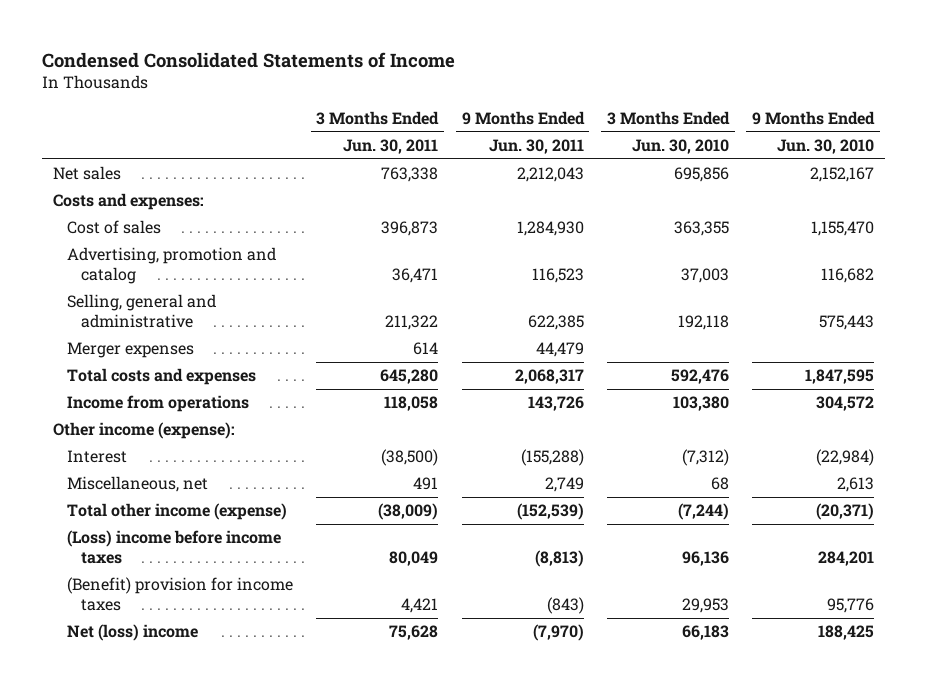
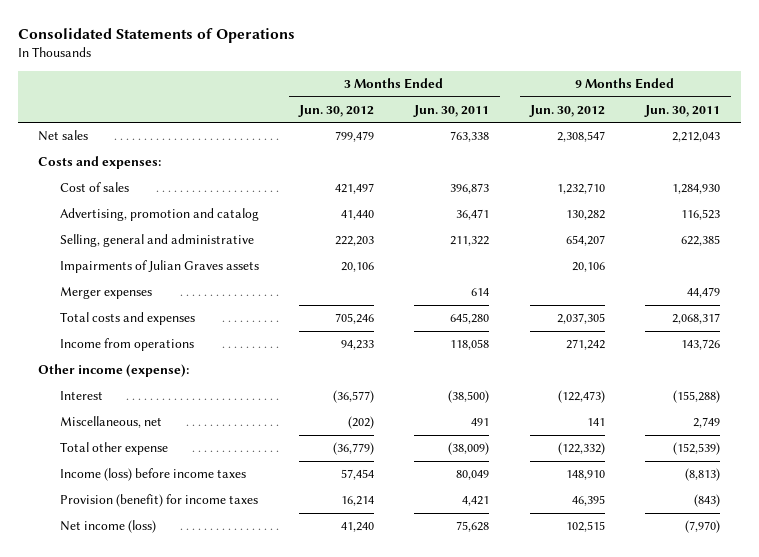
- Condensed Consolidated Statements of Income
+ Consolidated Statements of Operations
- | 3 Months Ended Jun. 30, 2011 | 9 Months Ended Jun. 30, 2011 | 3 Months Ended Jun. 30, 2010 | 9 Months Ended Jun. 30, 2010
+ | 3 Months Ended Jun. 30, 2012 | 3 Months Ended Jun. 30, 2011 | 9 Months Ended Jun. 30, 2012 | 9 Months Ended Jun. 30, 2011
+ Impairments of Julian Graves assets | 20,106 | | 20,106 |
- Total other income (expense) | (38,009) | (152,539) | (7,244) | (20,371)
- (Loss) income before income taxes | 80,049 | (8,813) | 96,136 | 284,201
- (Benefit) provision for income taxes | 4,421 | (843) | 29,953 | 95,776
- Net (loss) income | 75,628 | (7,970) | 66,183 | 188,425
+ Total other expense | (36,779) | (38,009) | (122,332) | (152,539)
+ Income (loss) before income taxes | 57,454 | 80,049 | 148,910 | (8,813)
+ Provision (benefit) for income taxes | 16,214 | 4,421 | 46,395 | (843)
+ Net income (loss) | 41,240 | 75,628 | 102,515 | (7,970)

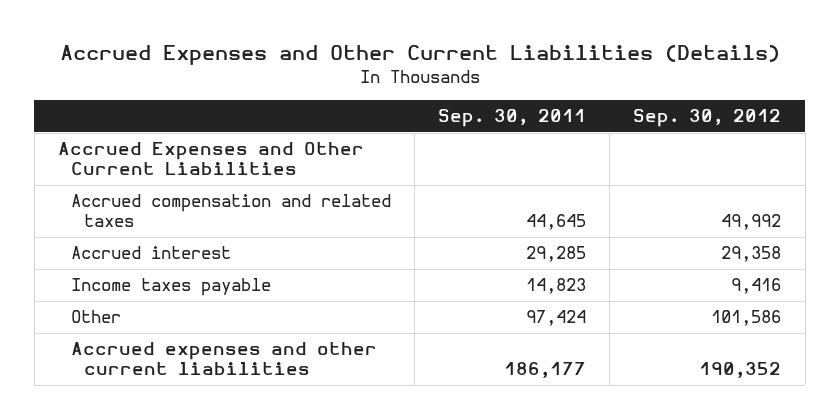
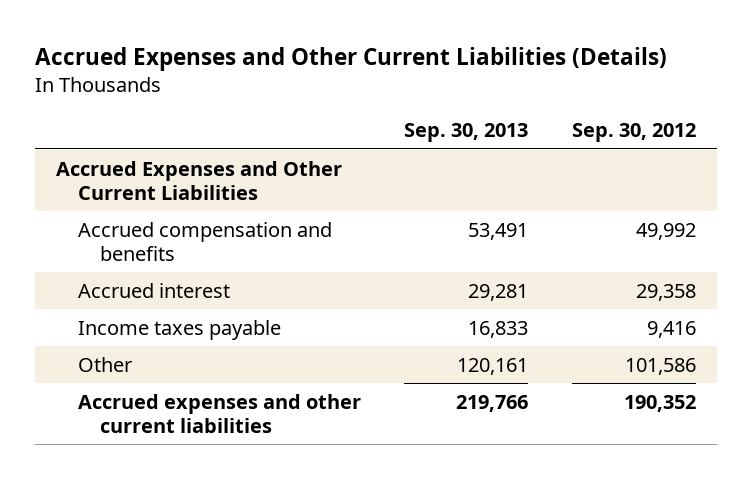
- | Sep. 30, 2011 | Sep. 30, 2012
+ | Sep. 30, 2013 | Sep. 30, 2012
- Accrued compensation and related taxes | 44,645 | 49,992
+ Accrued compensation and benefits | 53,491 | 49,992

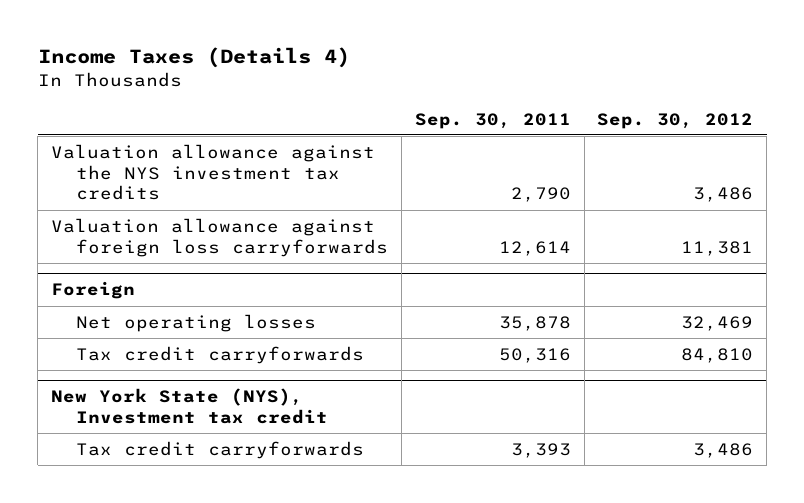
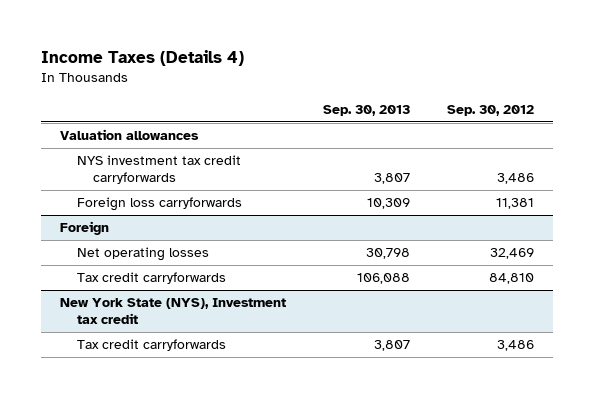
- | Sep. 30, 2011 | Sep. 30, 2012
+ | Sep. 30, 2013 | Sep. 30, 2012
- Valuation allowance against the NYS investment tax credits | 2,790 | 3,486
- Valuation allowance against foreign loss carryforwards | 12,614 | 11,381
+ Valuation allowances
+ NYS investment tax credit carryforwards | 3,807 | 3,486
+ Foreign loss carryforwards | 10,309 | 11,381

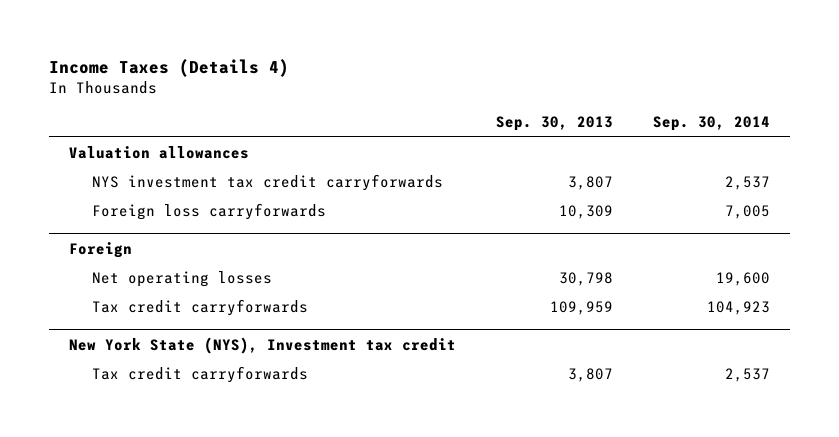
- | Sep. 30, 2013 | Sep. 30, 2012
+ | Sep. 30, 2013 | Sep. 30, 2014
@ Foreign
- Tax credit carryforwards | 106,088 | 84,810
+ Tax credit carryforwards | 109,959 | 104,923

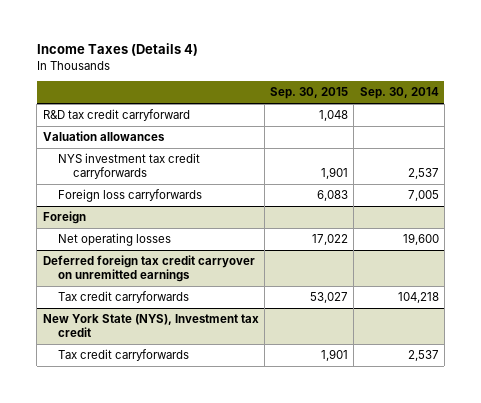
- | Sep. 30, 2013 | Sep. 30, 2014
+ | Sep. 30, 2015 | Sep. 30, 2014
+ R&D tax credit carryforward | 1,048 |
@ Foreign
- Tax credit carryforwards | 109,959 | 104,923
+ Deferred foreign tax credit carryover on unremitted earnings
+ Tax credit carryforwards | 53,027 | 104,218

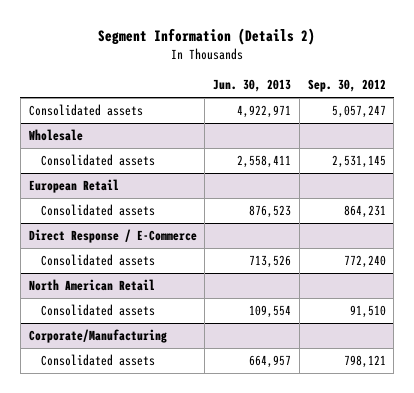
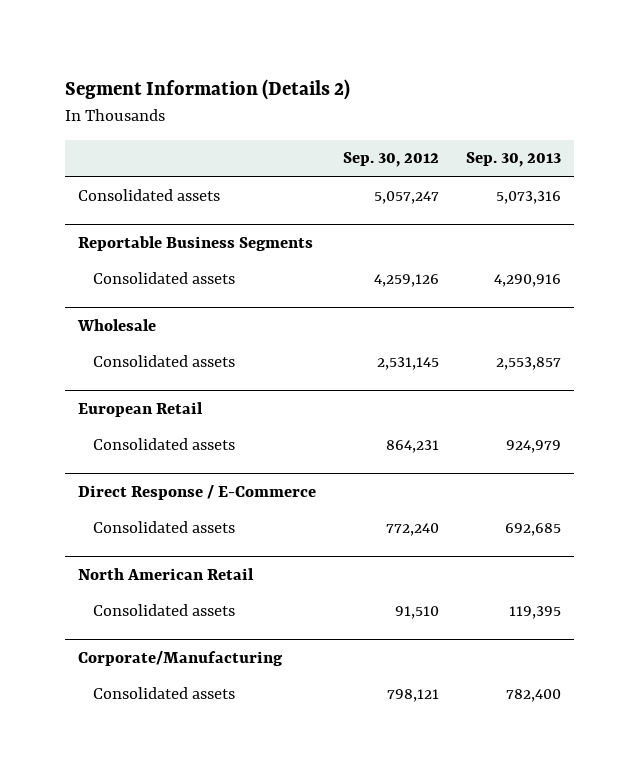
- | Jun. 30, 2013 | Sep. 30, 2012
+ | Sep. 30, 2012 | Sep. 30, 2013
+ Reportable Business Segments
+ Consolidated assets | 4,259,126 | 4,290,916

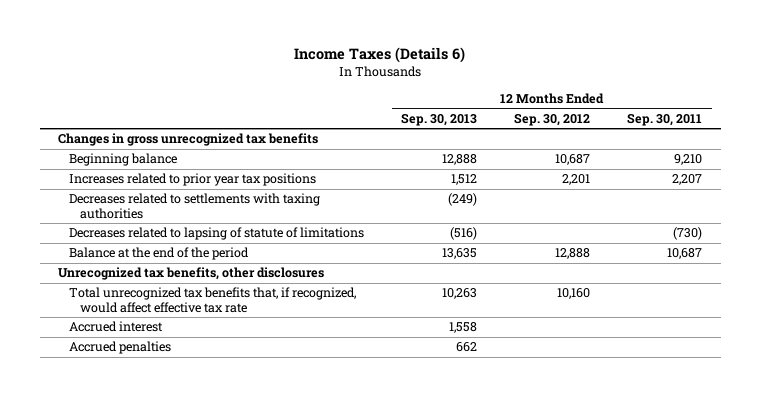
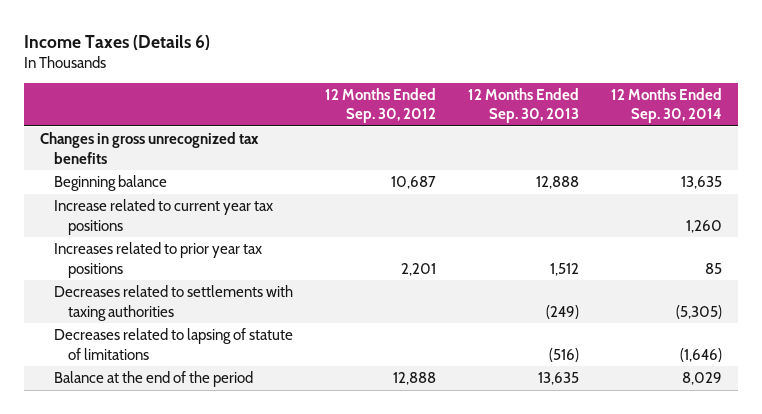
- | 12 Months Ended Sep. 30, 2013 | 12 Months Ended Sep. 30, 2012 | 12 Months Ended Sep. 30, 2011
+ | 12 Months Ended Sep. 30, 2012 | 12 Months Ended Sep. 30, 2013 | 12 Months Ended Sep. 30, 2014
+ Increase related to current year tax positions | | | 1,260
- Unrecognized tax benefits, other disclosures
- Total unrecognized tax benefits that, if recognized, would affect effective tax rate | 10,263 | 10,160 |
- Accrued interest | 1,558 | |
- Accrued penalties | 662 | |

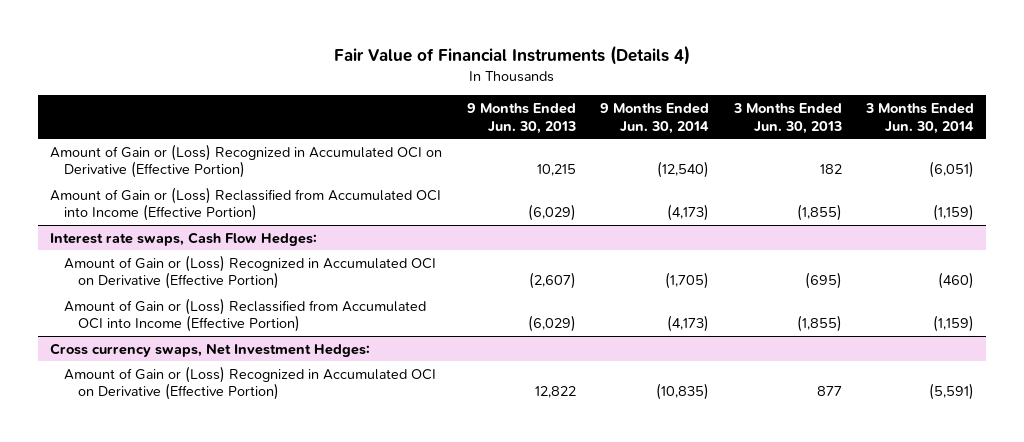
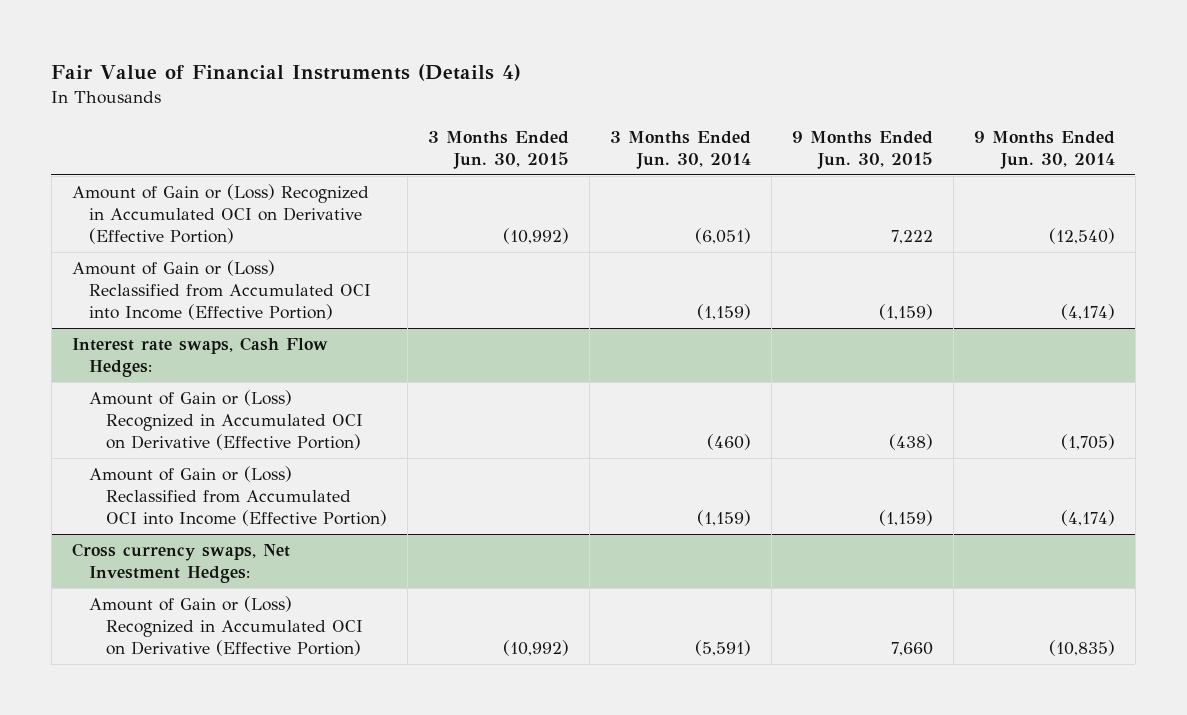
- | 9 Months Ended Jun. 30, 2013 | 9 Months Ended Jun. 30, 2014 | 3 Months Ended Jun. 30, 2013 | 3 Months Ended Jun. 30, 2014
+ | 3 Months Ended Jun. 30, 2015 | 3 Months Ended Jun. 30, 2014 | 9 Months Ended Jun. 30, 2015 | 9 Months Ended Jun. 30, 2014
- Amount of Gain or (Loss) Reclassified from Accumulated OCI into Income (Effective Portion) | (6,029) | (4,173) | (1,855) | (1,159)
+ Amount of Gain or (Loss) Reclassified from Accumulated OCI into Income (Effective Portion) | | (1,159) | (1,159) | (4,174)
@ Interest rate swaps, Cash Flow Hedges:
- Amount of Gain or (Loss) Reclassified from Accumulated OCI into Income (Effective Portion) | (6,029) | (4,173) | (1,855) | (1,159)
+ Amount of Gain or (Loss) Reclassified from Accumulated OCI into Income (Effective Portion) | | (1,159) | (1,159) | (4,174)

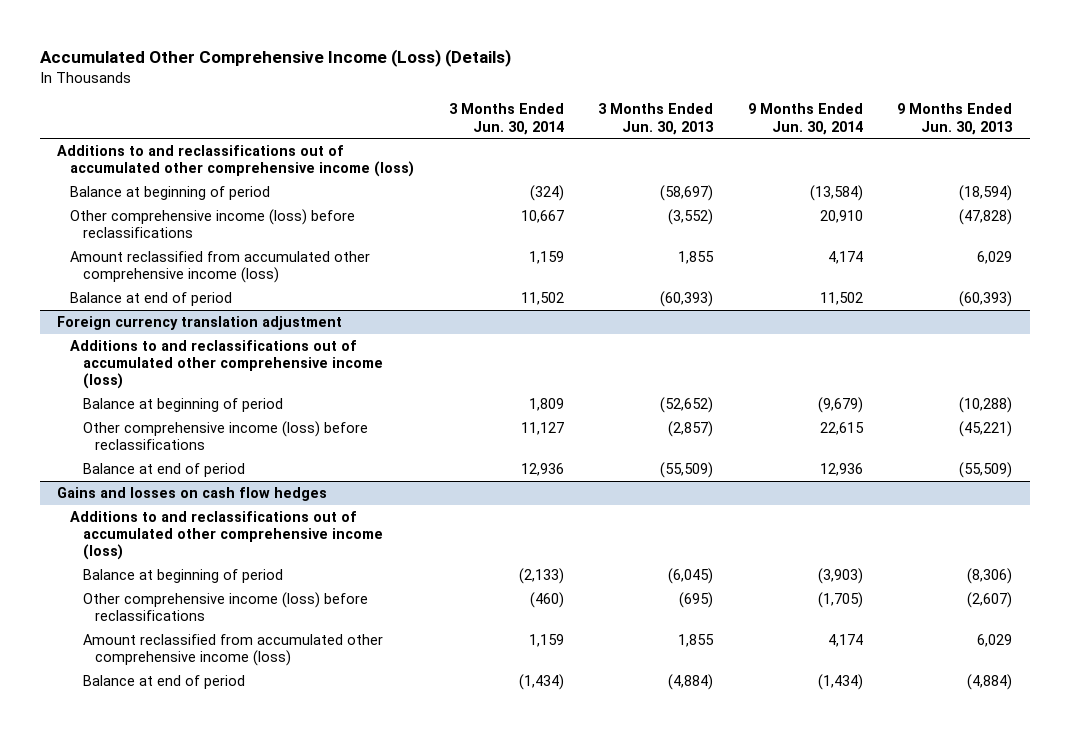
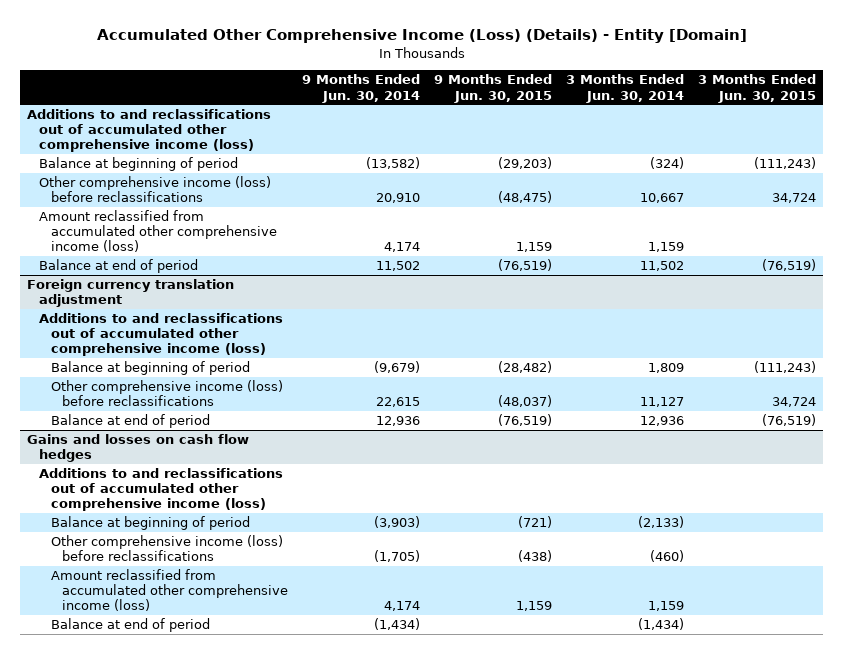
- Accumulated Other Comprehensive Income (Loss) (Details)
+ Accumulated Other Comprehensive Income (Loss) (Details) - Entity [Domain]
- | 3 Months Ended Jun. 30, 2014 | 3 Months Ended Jun. 30, 2013 | 9 Months Ended Jun. 30, 2014 | 9 Months Ended Jun. 30, 2013
+ | 9 Months Ended Jun. 30, 2014 | 9 Months Ended Jun. 30, 2015 | 3 Months Ended Jun. 30, 2014 | 3 Months Ended Jun. 30, 2015
- Balance at beginning of period | (324) | (58,697) | (13,584) | (18,594)
+ Balance at beginning of period | (13,582) | (29,203) | (324) | (111,243)

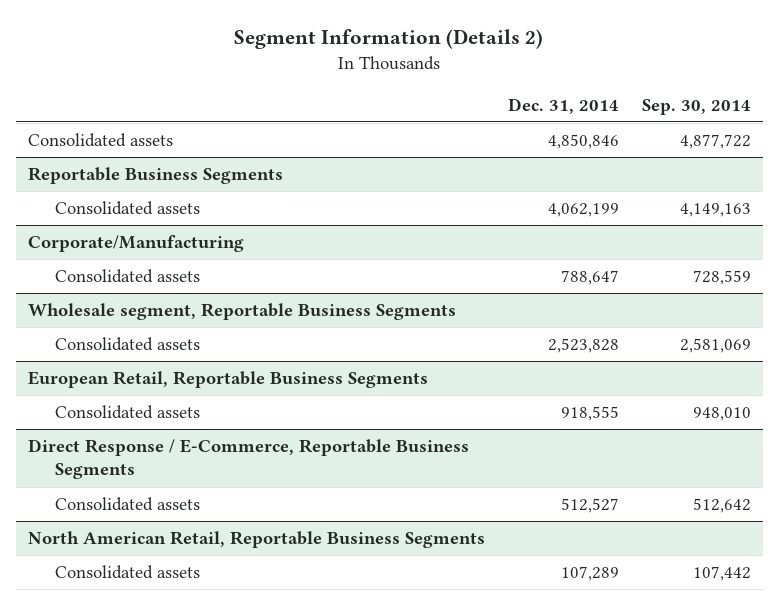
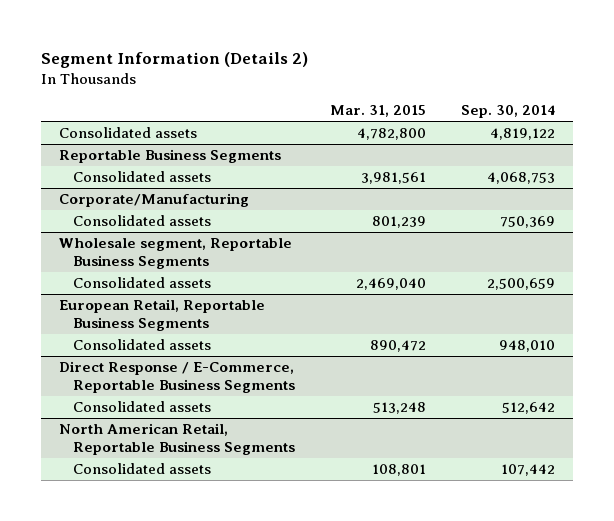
- | Dec. 31, 2014 | Sep. 30, 2014
+ | Mar. 31, 2015 | Sep. 30, 2014
- Consolidated assets | 4,850,846 | 4,877,722
+ Consolidated assets | 4,782,800 | 4,819,122
@ Reportable Business Segments
- Consolidated assets | 4,062,199 | 4,149,163
+ Consolidated assets | 3,981,561 | 4,068,753
@ Corporate/Manufacturing
- Consolidated assets | 788,647 | 728,559
+ Consolidated assets | 801,239 | 750,369
@ Wholesale segment, Reportable Business Segments
- Consolidated assets | 2,523,828 | 2,581,069
+ Consolidated assets | 2,469,040 | 2,500,659

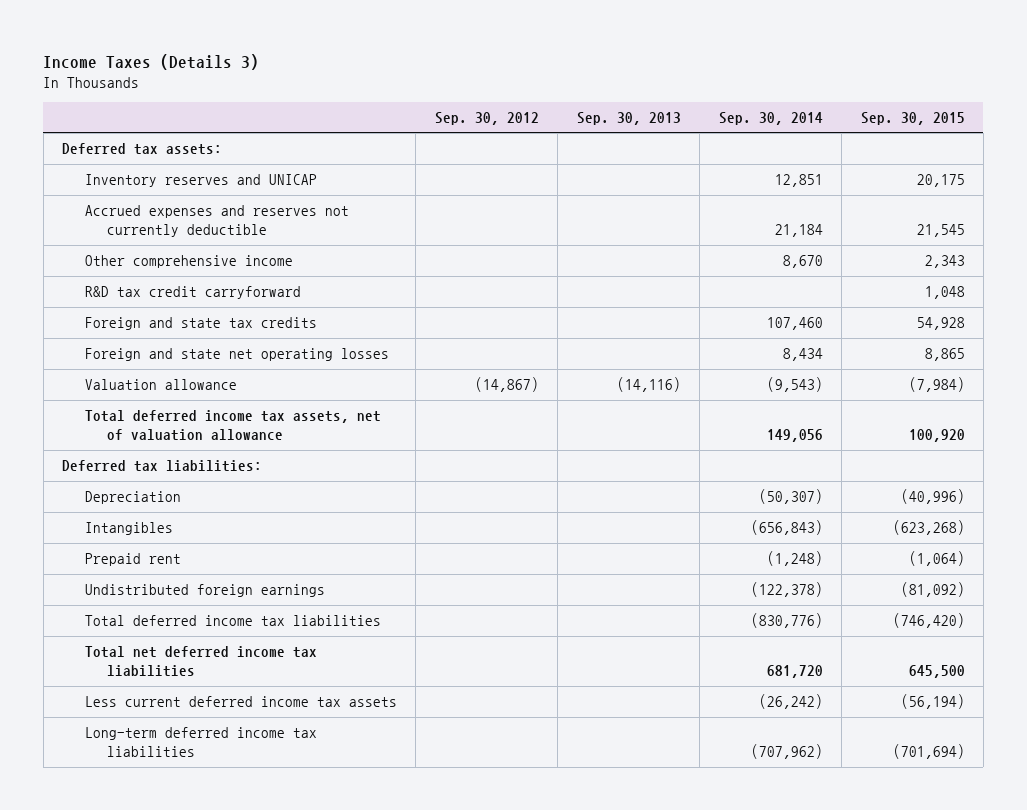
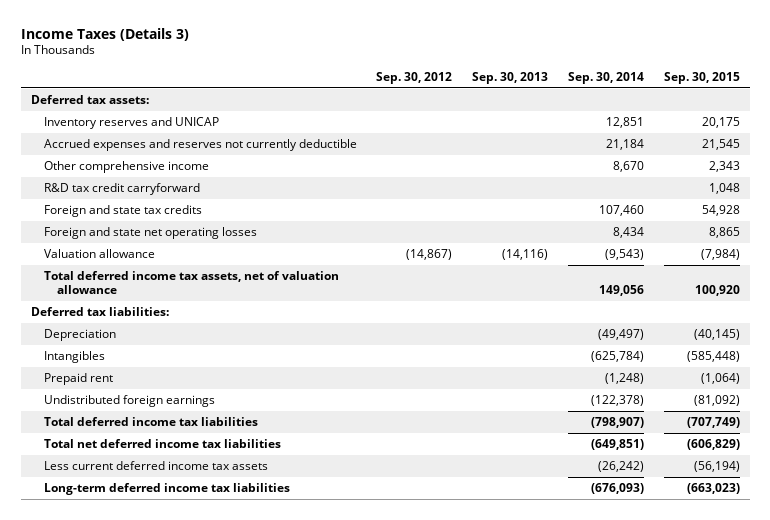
- Depreciation | | | (50,307) | (40,996)
- Intangibles | | | (656,843) | (623,268)
+ Depreciation | | | (49,497) | (40,145)
+ Intangibles | | | (625,784) | (585,448)
- Total deferred income tax liabilities | | | (830,776) | (746,420)
- Total net deferred income tax liabilities | | | 681,720 | 645,500
+ Total deferred income tax liabilities | | | (798,907) | (707,749)
+ Total net deferred income tax liabilities | | | (649,851) | (606,829)
- Long-term deferred income tax liabilities | | | (707,962) | (701,694)
+ Long-term deferred income tax liabilities | | | (676,093) | (663,023)

